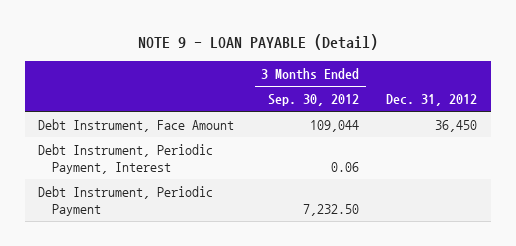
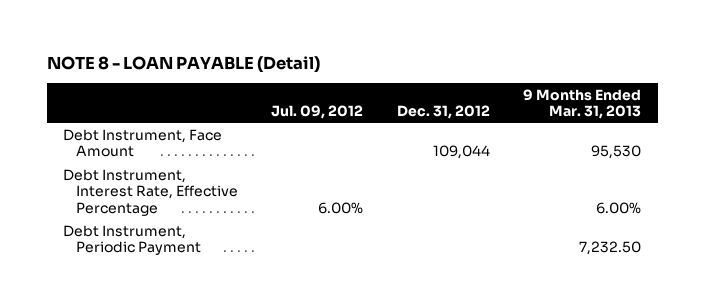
- NOTE 9 - LOAN PAYABLE (Detail)
+ NOTE 8 - LOAN PAYABLE (Detail)
- | 3 Months Ended Sep. 30, 2012 | Dec. 31, 2012
+ | Jul. 09, 2012 | Dec. 31, 2012 | 9 Months Ended Mar. 31, 2013
- Debt Instrument, Face Amount | 109,044 | 36,450
- Debt Instrument, Periodic Payment, Interest | 0.06 |
+ Debt Instrument, Face Amount | | 109,044 | 95,530
+ Debt Instrument, Interest Rate, Effective Percentage | 6.00% | | 6.00%

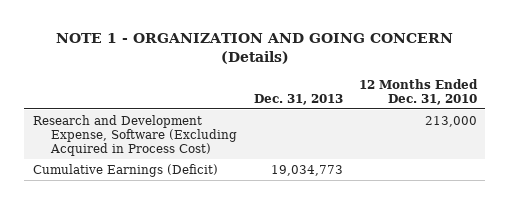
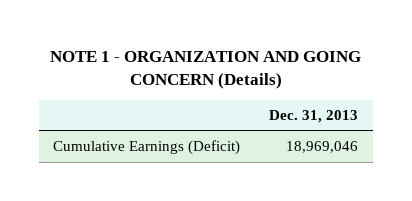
- | Dec. 31, 2013 | 12 Months Ended Dec. 31, 2010
+ | Dec. 31, 2013
- Research and Development Expense, Software (Excluding Acquired in Process Cost) | | 213,000
- Cumulative Earnings (Deficit) | 19,034,773 |
+ Cumulative Earnings (Deficit) | 18,969,046

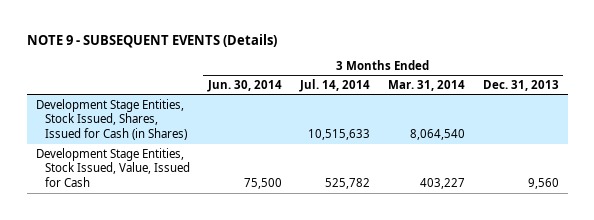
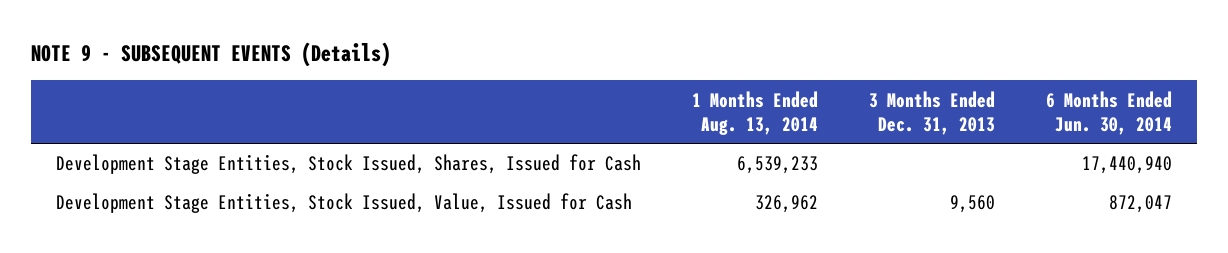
- | 3 Months Ended Jun. 30, 2014 | 3 Months Ended Jul. 14, 2014 | 3 Months Ended Mar. 31, 2014 | 3 Months Ended Dec. 31, 2013
+ | 1 Months Ended Aug. 13, 2014 | 3 Months Ended Dec. 31, 2013 | 6 Months Ended Jun. 30, 2014
- Development Stage Entities, Stock Issued, Shares, Issued for Cash (in Shares) | | 10,515,633 | 8,064,540 |
+ Development Stage Entities, Stock Issued, Shares, Issued for Cash | 6,539,233 | | 17,440,940

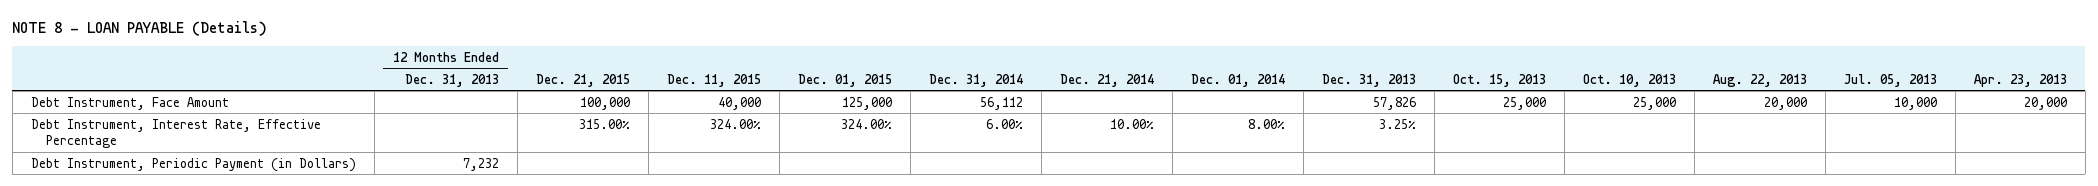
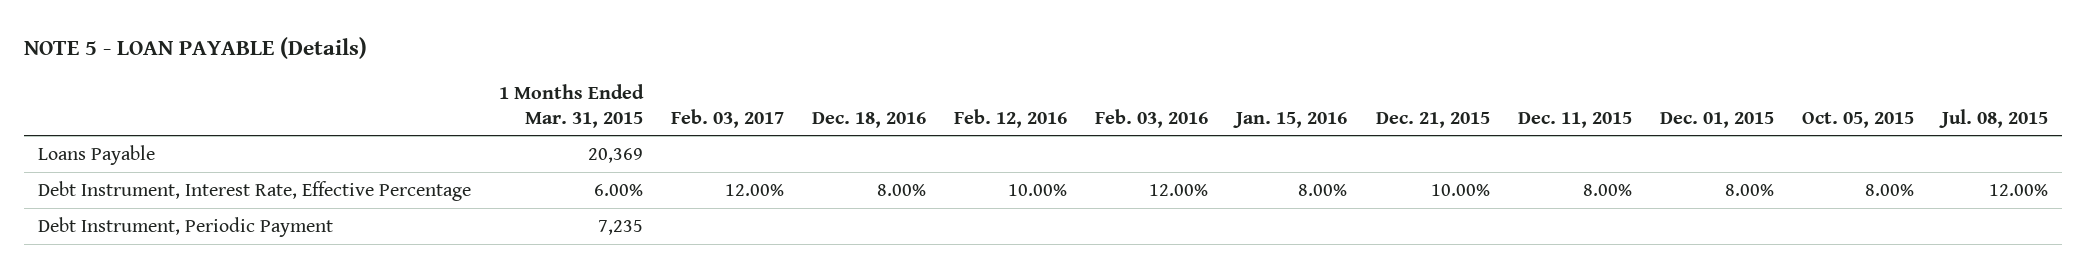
- NOTE 8 - LOAN PAYABLE (Details)
+ NOTE 5 - LOAN PAYABLE (Details)
- | 12 Months Ended Dec. 31, 2013 | Dec. 21, 2015 | Dec. 11, 2015 | Dec. 01, 2015 | Dec. 31, 2014 | Dec. 21, 2014 | Dec. 01, 2014 | Dec. 31, 2013 | Oct. 15, 2013 | Oct. 10, 2013 | Aug. 22, 2013 | Jul. 05, 2013 | Apr. 23, 2013
+ | 1 Months Ended Mar. 31, 2015 | Feb. 03, 2017 | Dec. 18, 2016 | Feb. 12, 2016 | Feb. 03, 2016 | Jan. 15, 2016 | Dec. 21, 2015 | Dec. 11, 2015 | Dec. 01, 2015 | Oct. 05, 2015 | Jul. 08, 2015
- Debt Instrument, Face Amount | | 100,000 | 40,000 | 125,000 | 56,112 | | | 57,826 | 25,000 | 25,000 | 20,000 | 10,000 | 20,000
- Debt Instrument, Interest Rate, Effective Percentage | | 315.00% | 324.00% | 324.00% | 6.00% | 10.00% | 8.00% | 3.25% | | | | |
- Debt Instrument, Periodic Payment (in Dollars) | 7,232 | | | | | | | | | | | |
+ Loans Payable | 20,369 | | | | | | | | | |
+ Debt Instrument, Interest Rate, Effective Percentage | 6.00% | 12.00% | 8.00% | 10.00% | 12.00% | 8.00% | 10.00% | 8.00% | 8.00% | 8.00% | 12.00%
+ Debt Instrument, Periodic Payment | 7,235 | | | | | | | | | |

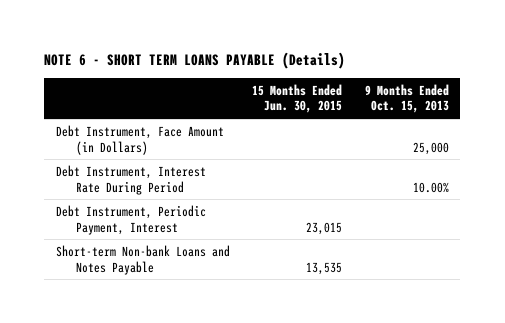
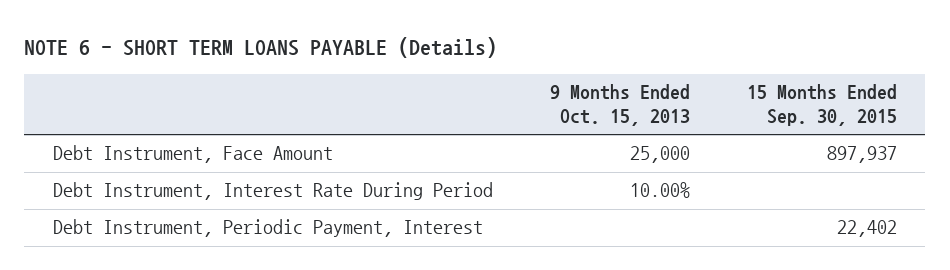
- | 15 Months Ended Jun. 30, 2015 | 9 Months Ended Oct. 15, 2013
+ | 9 Months Ended Oct. 15, 2013 | 15 Months Ended Sep. 30, 2015
- Debt Instrument, Face Amount (in Dollars) | | 25,000
+ Debt Instrument, Face Amount | 25,000 | 897,937
- Short-term Non-bank Loans and Notes Payable | 13,535 |

